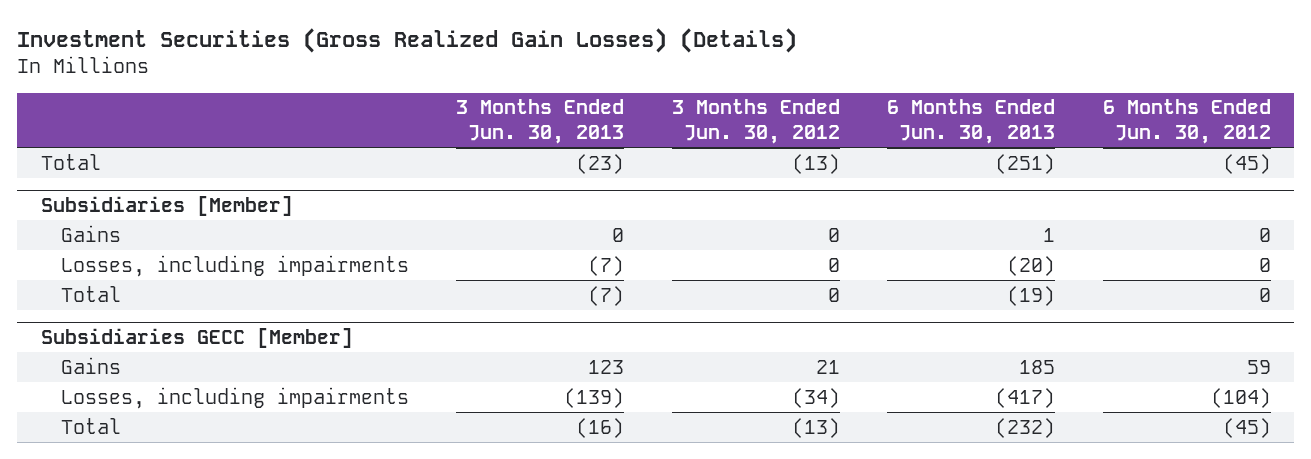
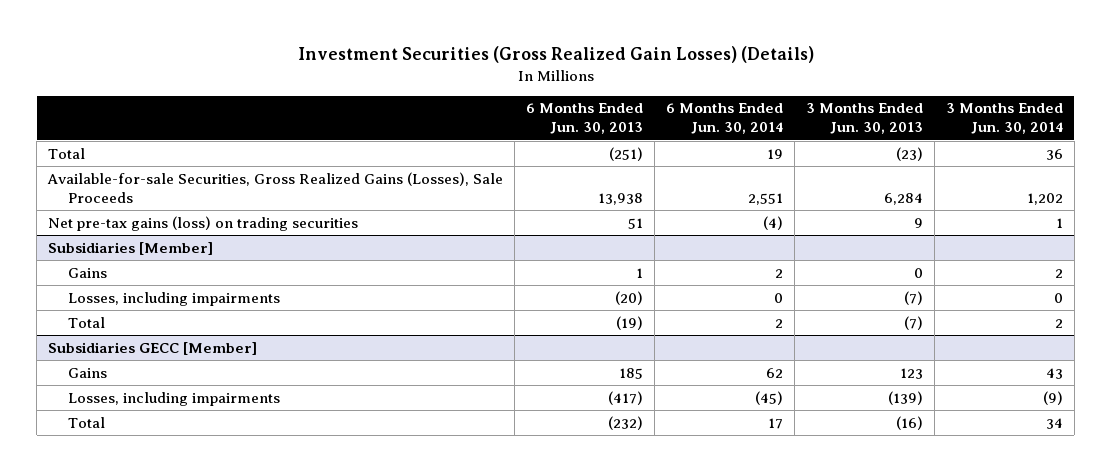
- | 3 Months Ended Jun. 30, 2013 | 3 Months Ended Jun. 30, 2012 | 6 Months Ended Jun. 30, 2013 | 6 Months Ended Jun. 30, 2012
+ | 6 Months Ended Jun. 30, 2013 | 6 Months Ended Jun. 30, 2014 | 3 Months Ended Jun. 30, 2013 | 3 Months Ended Jun. 30, 2014
+ Available-for-sale Securities, Gross Realized Gains (Losses), Sale Proceeds | 13,938 | 2,551 | 6,284 | 1,202
+ Net pre-tax gains (loss) on trading securities | 51 | (4) | 9 | 1

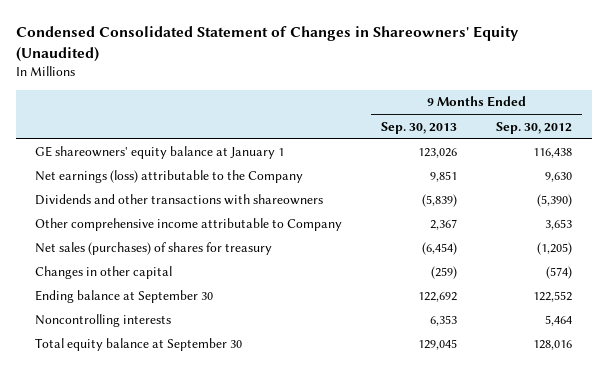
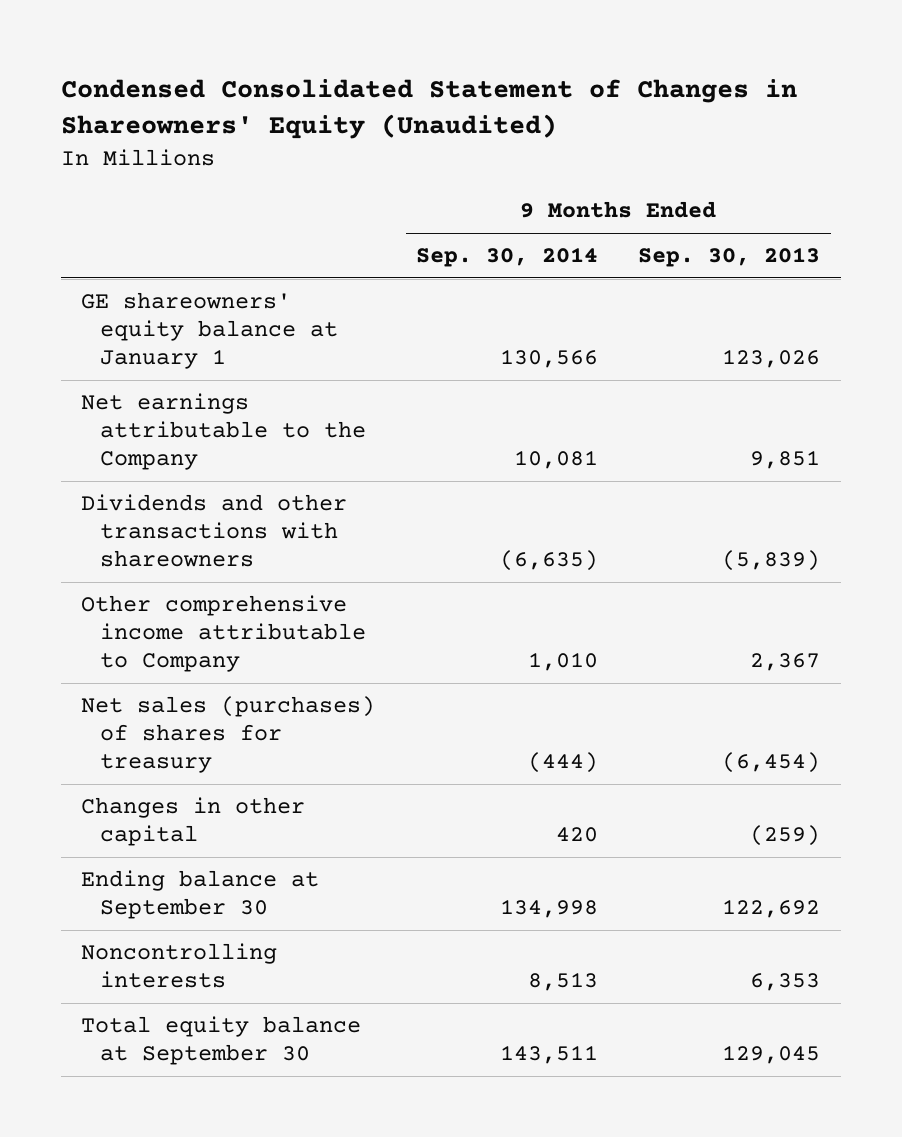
- | 9 Months Ended Sep. 30, 2013 | 9 Months Ended Sep. 30, 2012
+ | 9 Months Ended Sep. 30, 2014 | 9 Months Ended Sep. 30, 2013
- Net earnings (loss) attributable to the Company | 9,851 | 9,630
+ Net earnings attributable to the Company | 10,081 | 9,851

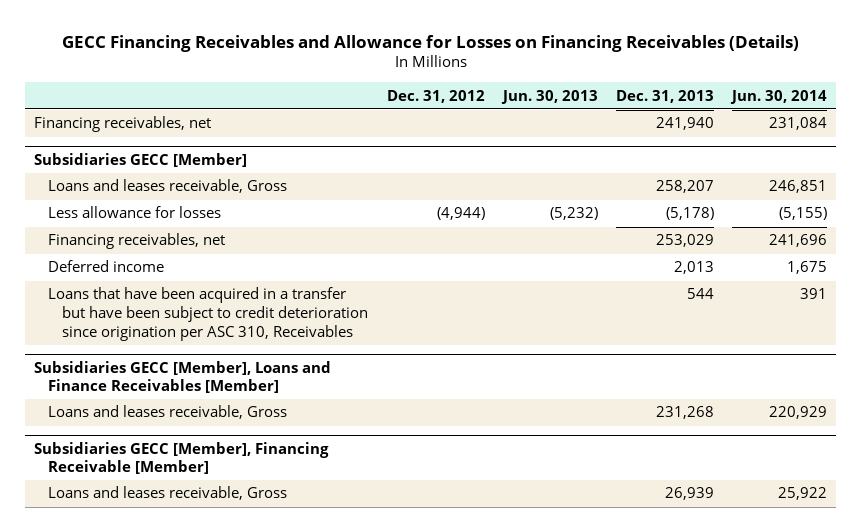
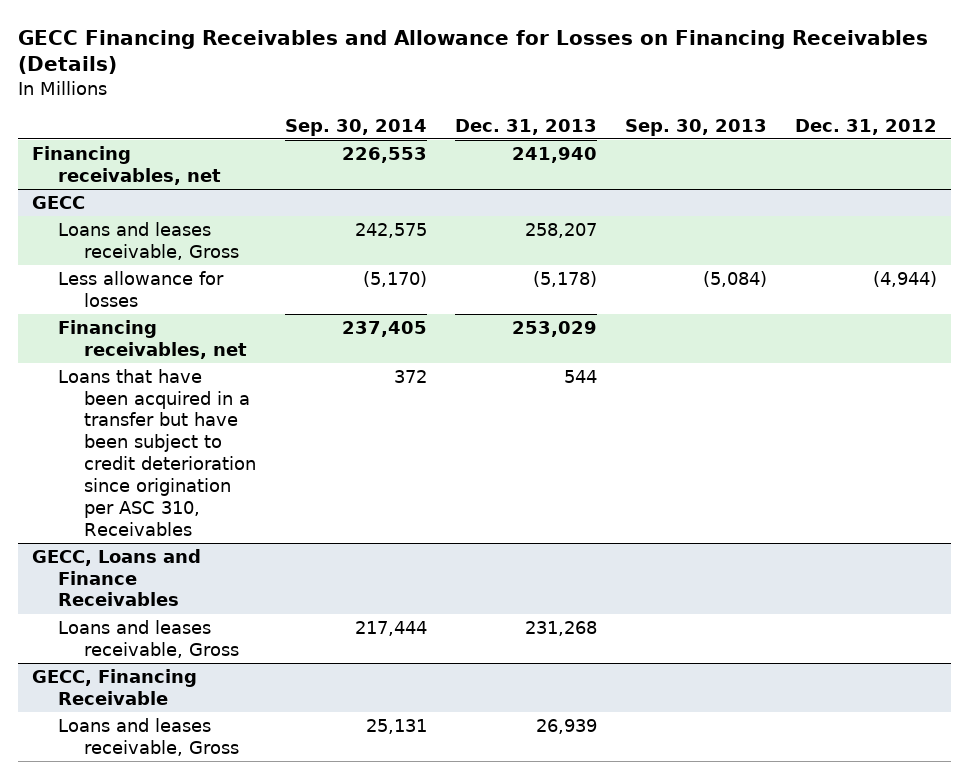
- | Dec. 31, 2012 | Jun. 30, 2013 | Dec. 31, 2013 | Jun. 30, 2014
+ | Sep. 30, 2014 | Dec. 31, 2013 | Sep. 30, 2013 | Dec. 31, 2012
- Subsidiaries GECC [Member]
+ GECC
- Deferred income | | | 2,013 | 1,675
- Subsidiaries GECC [Member], Loans and Finance Receivables [Member]
+ GECC, Loans and Finance Receivables
- Subsidiaries GECC [Member], Financing Receivable [Member]
+ GECC, Financing Receivable

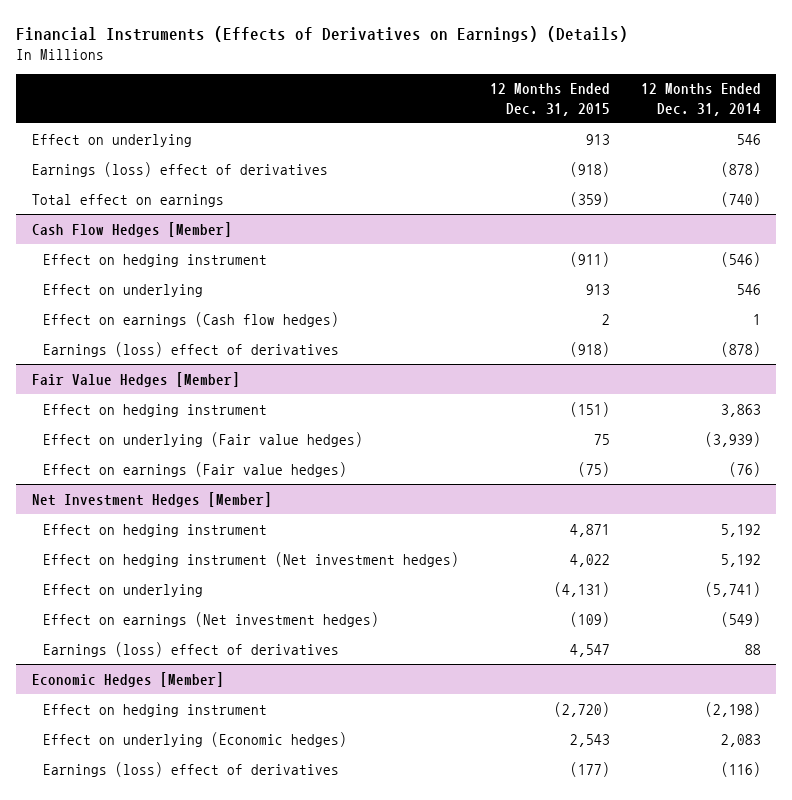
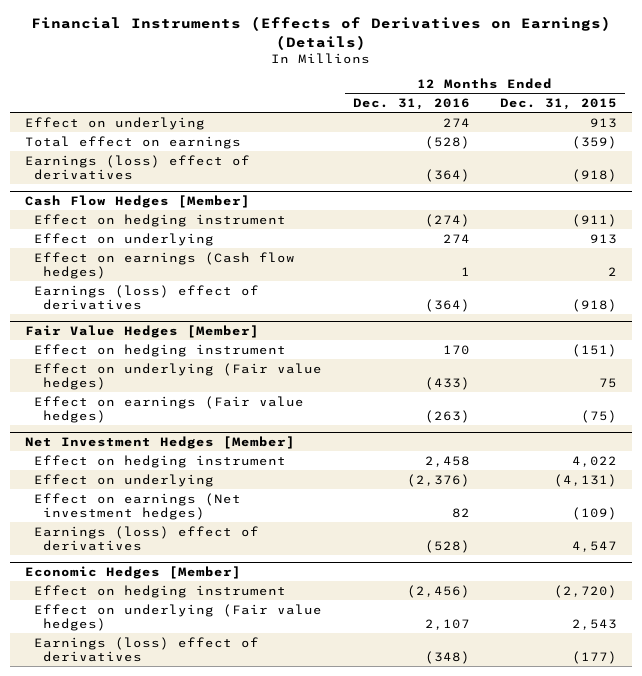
- | 12 Months Ended Dec. 31, 2015 | 12 Months Ended Dec. 31, 2014
+ | 12 Months Ended Dec. 31, 2016 | 12 Months Ended Dec. 31, 2015
moved down: Earnings (loss) effect of derivatives | (364) | (918)
@ Net Investment Hedges [Member]
- Effect on hedging instrument | 4,871 | 5,192
- Effect on hedging instrument (Net investment hedges) | 4,022 | 5,192
+ Effect on hedging instrument | 2,458 | 4,022
@ Economic Hedges [Member]
- Effect on underlying (Economic hedges) | 2,543 | 2,083
+ Effect on underlying (Fair value hedges) | 2,107 | 2,543

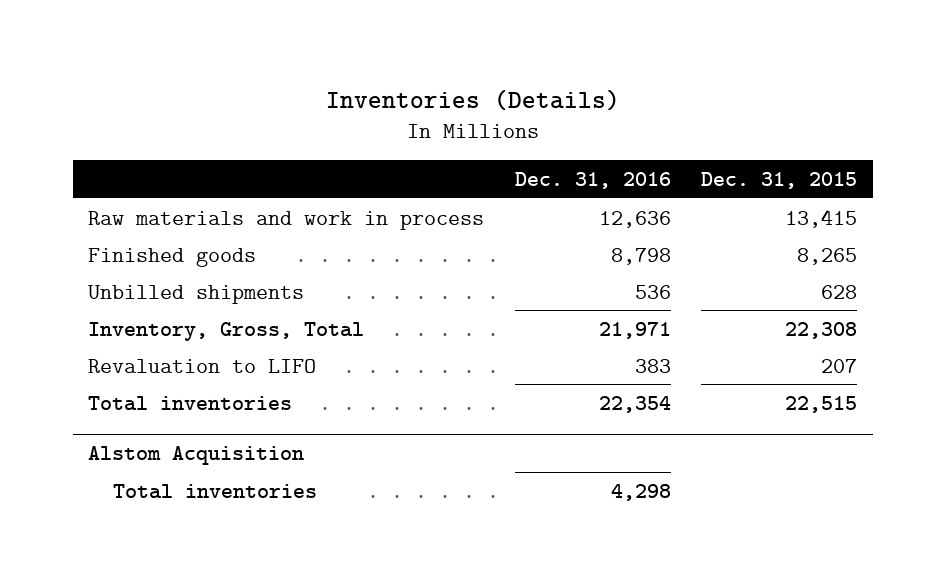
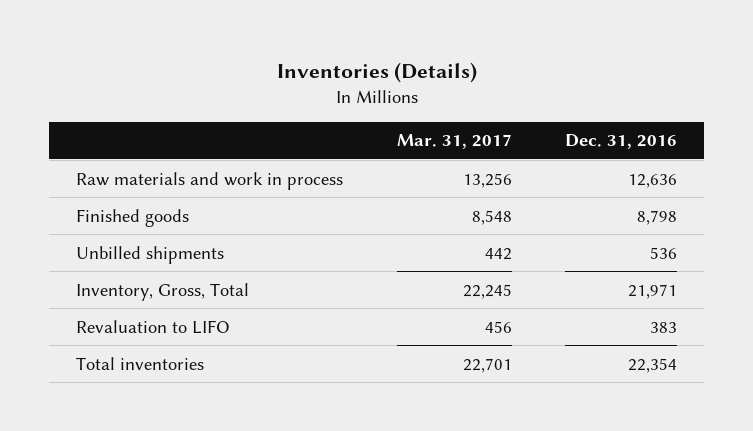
- | Dec. 31, 2016 | Dec. 31, 2015
+ | Mar. 31, 2017 | Dec. 31, 2016
- Alstom Acquisition
- Total inventories | 4,298 |

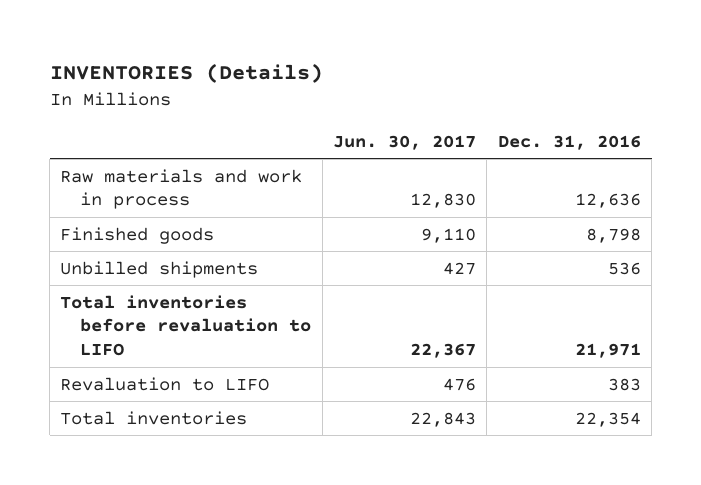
- Inventories (Details)
+ INVENTORIES (Details)
- | Mar. 31, 2017 | Dec. 31, 2016
+ | Jun. 30, 2017 | Dec. 31, 2016
- Inventory, Gross, Total | 22,245 | 21,971
+ Total inventories before revaluation to LIFO | 22,367 | 21,971

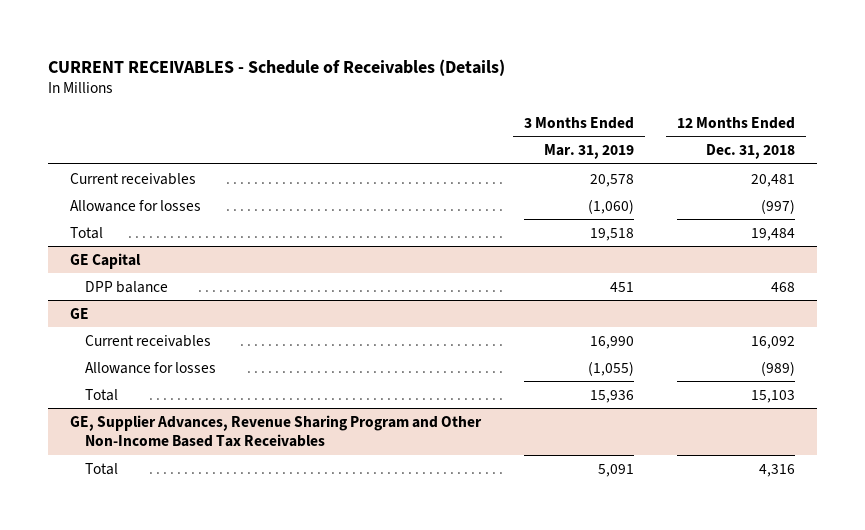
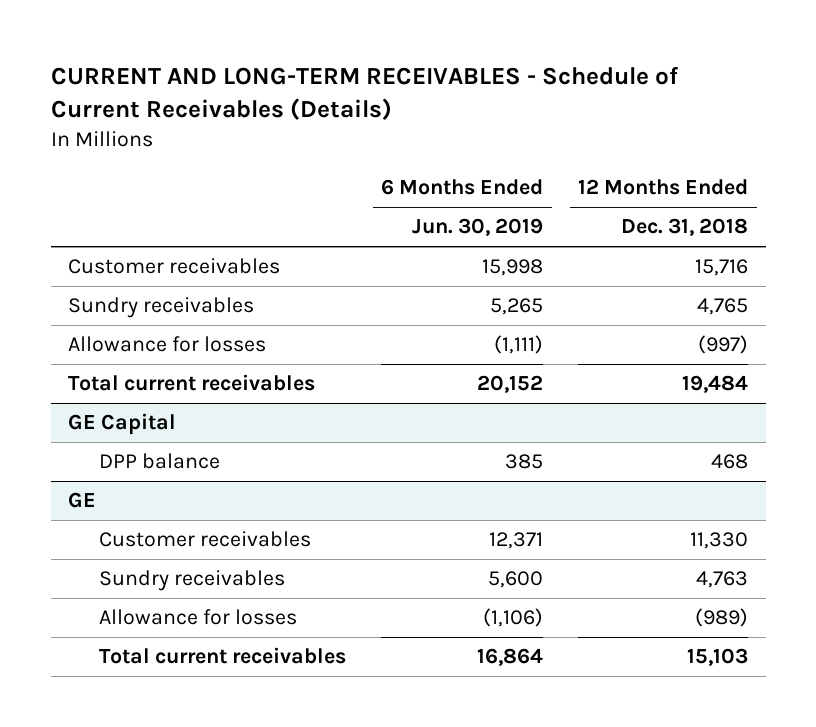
- CURRENT RECEIVABLES - Schedule of Receivables (Details)
+ CURRENT AND LONG-TERM RECEIVABLES - Schedule of Current Receivables (Details)
- | 3 Months Ended Mar. 31, 2019 | 12 Months Ended Dec. 31, 2018
+ | 6 Months Ended Jun. 30, 2019 | 12 Months Ended Dec. 31, 2018
- Current receivables | 20,578 | 20,481
+ Customer receivables | 15,998 | 15,716
+ Sundry receivables | 5,265 | 4,765
- Total | 19,518 | 19,484
+ Total current receivables | 20,152 | 19,484
@ GE
- Current receivables | 16,990 | 16,092
+ Customer receivables | 12,371 | 11,330
+ Sundry receivables | 5,600 | 4,763
- Total | 15,936 | 15,103
- GE, Supplier Advances, Revenue Sharing Program and Other Non-Income Based Tax Receivables
- Total | 5,091 | 4,316
@ GE
+ Total current receivables | 16,864 | 15,103

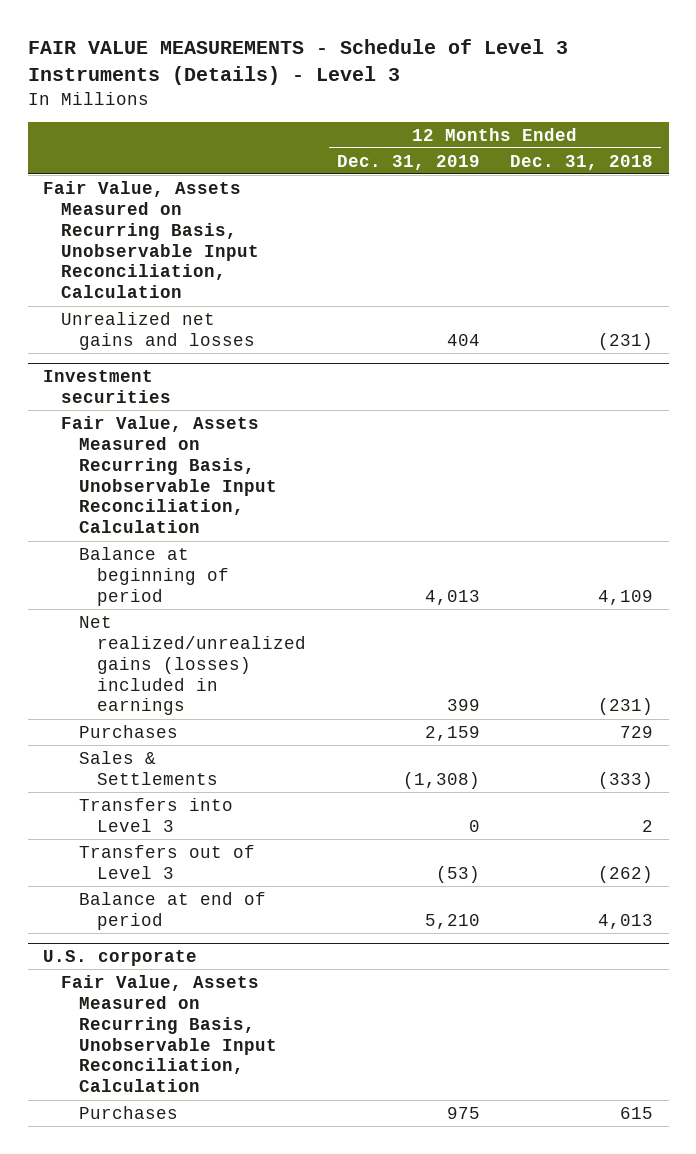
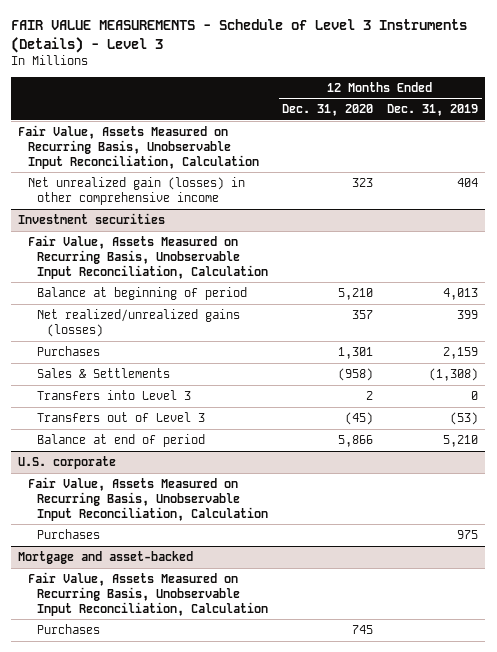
- | 12 Months Ended Dec. 31, 2019 | 12 Months Ended Dec. 31, 2018
+ | 12 Months Ended Dec. 31, 2020 | 12 Months Ended Dec. 31, 2019
- Unrealized net gains and losses | 404 | (231)
+ Net unrealized gain (losses) in other comprehensive income | 323 | 404
@ Investment securities
- Net realized/unrealized gains (losses) included in earnings | 399 | (231)
+ Net realized/unrealized gains (losses) | 357 | 399
+ Mortgage and asset-backed
+ Fair Value, Assets Measured on Recurring Basis, Unobservable Input Reconciliation, Calculation
+ Purchases | 745 |

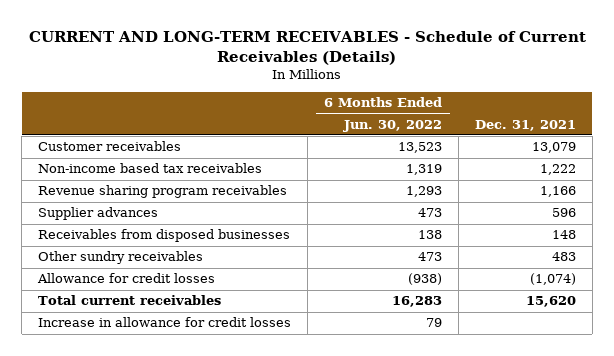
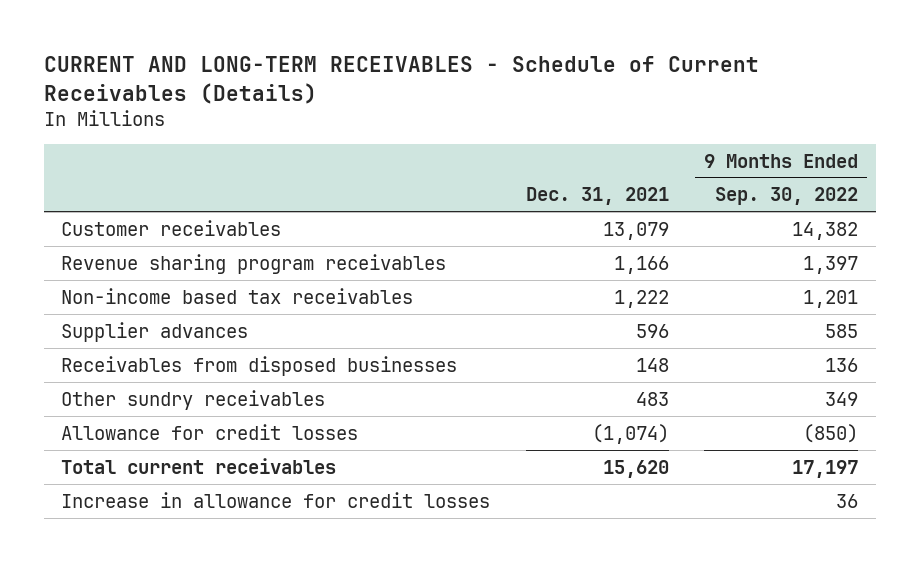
- | 6 Months Ended Jun. 30, 2022 | Dec. 31, 2021
+ | Dec. 31, 2021 | 9 Months Ended Sep. 30, 2022
moved down: Non-income based tax receivables | 1,222 | 1,201

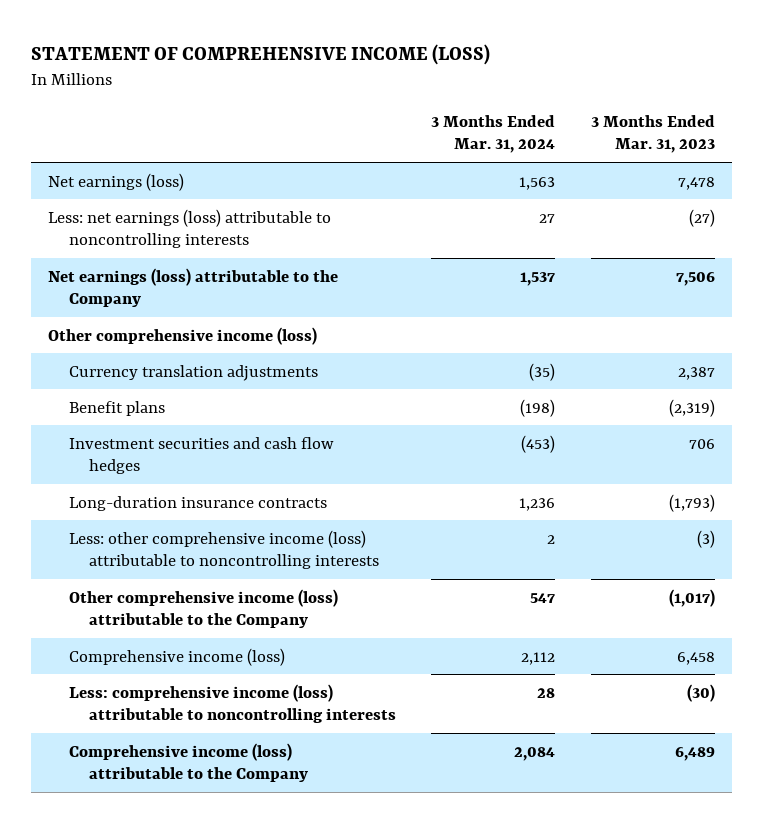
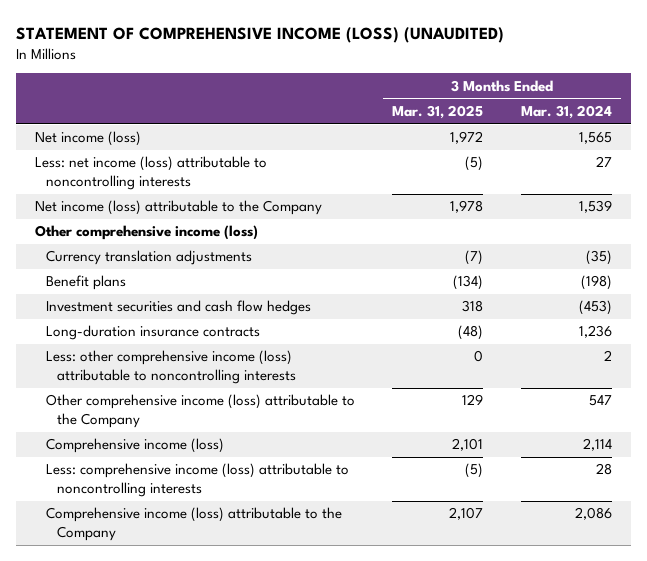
- STATEMENT OF COMPREHENSIVE INCOME (LOSS)
+ STATEMENT OF COMPREHENSIVE INCOME (LOSS) (UNAUDITED)
- | 3 Months Ended Mar. 31, 2024 | 3 Months Ended Mar. 31, 2023
+ | 3 Months Ended Mar. 31, 2025 | 3 Months Ended Mar. 31, 2024
- Net earnings (loss) | 1,563 | 7,478
- Less: net earnings (loss) attributable to noncontrolling interests | 27 | (27)
- Net earnings (loss) attributable to the Company | 1,537 | 7,506
+ Net income (loss) | 1,972 | 1,565
+ Less: net income (loss) attributable to noncontrolling interests | (5) | 27
+ Net income (loss) attributable to the Company | 1,978 | 1,539
- Comprehensive income (loss) | 2,112 | 6,458
+ Comprehensive income (loss) | 2,101 | 2,114
- Comprehensive income (loss) attributable to the Company | 2,084 | 6,489
+ Comprehensive income (loss) attributable to the Company | 2,107 | 2,086

